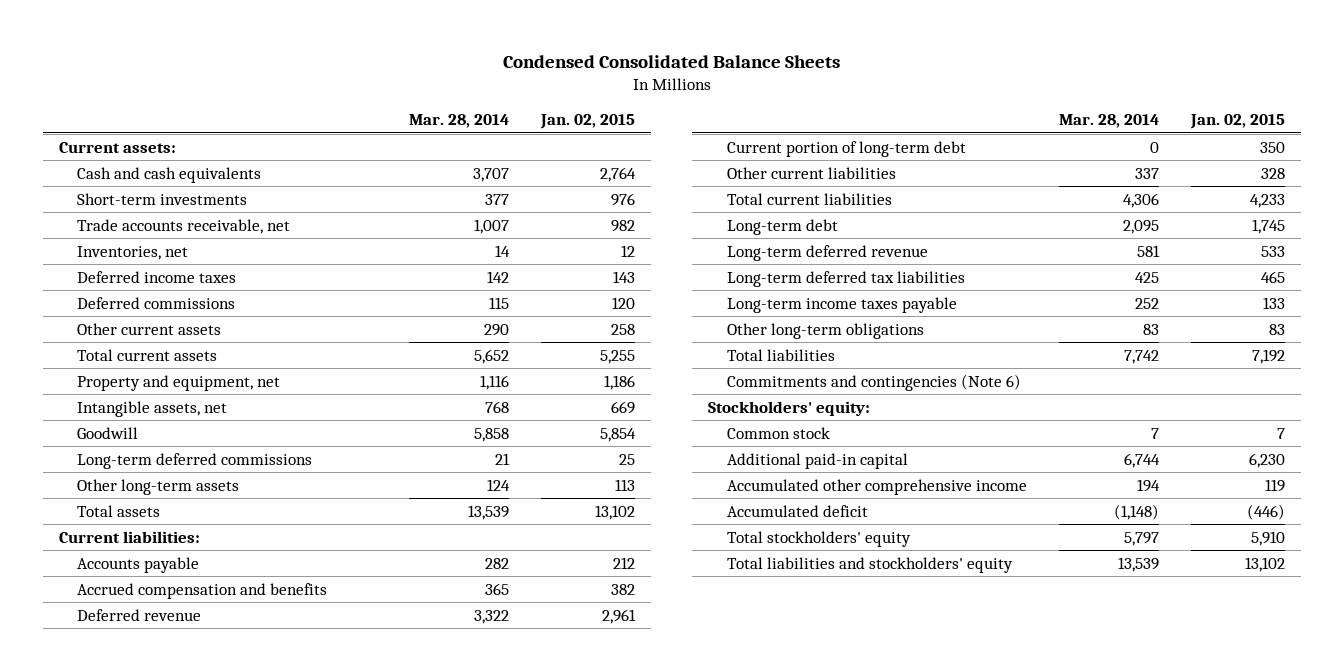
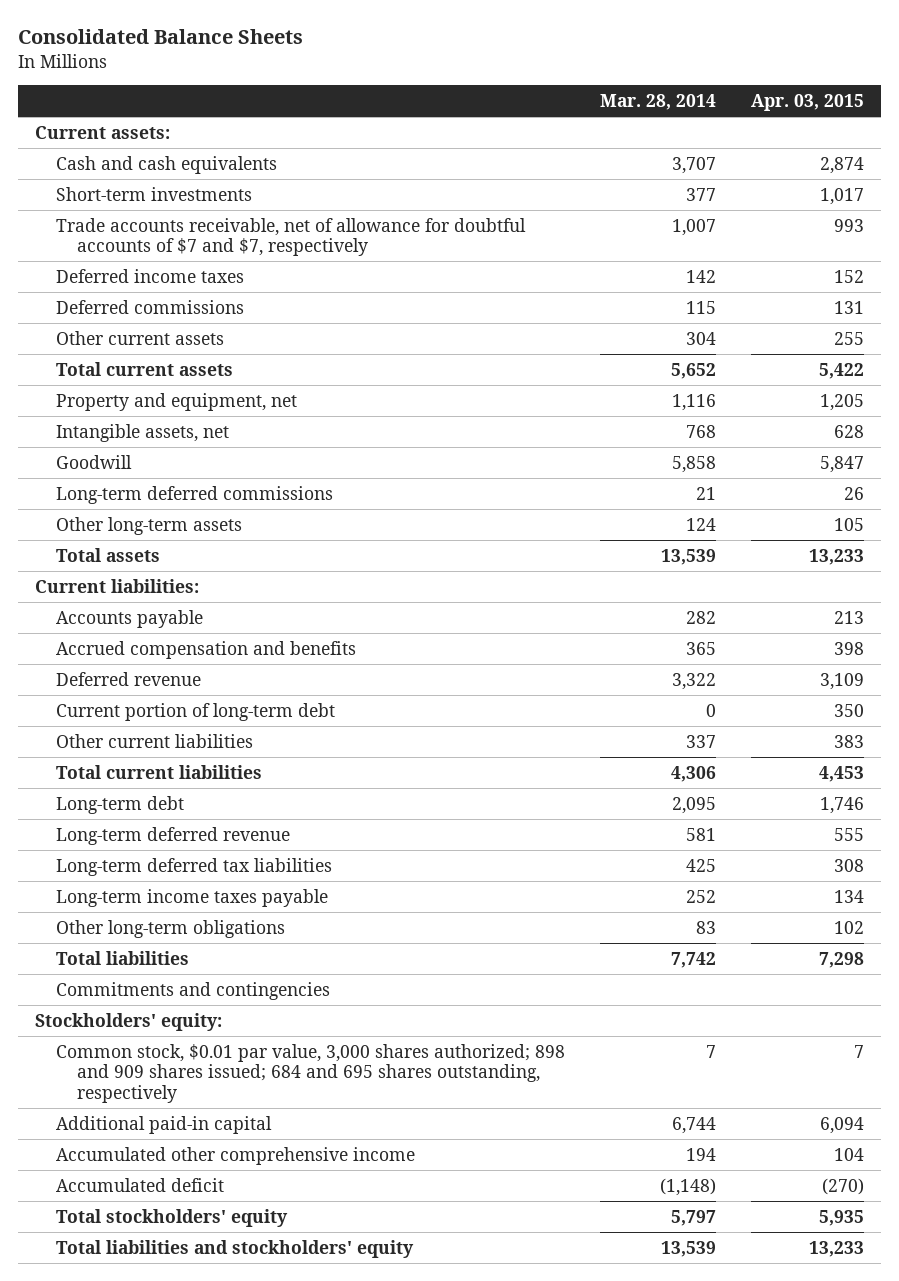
- Condensed Consolidated Balance Sheets
+ Consolidated Balance Sheets
- | Mar. 28, 2014 | Jan. 02, 2015
+ | Mar. 28, 2014 | Apr. 03, 2015
- Trade accounts receivable, net | 1,007 | 982
- Inventories, net | 14 | 12
+ Trade accounts receivable, net of allowance for doubtful accounts of $7 and $7, respectively | 1,007 | 993
- Other current assets | 290 | 258
+ Other current assets | 304 | 255
- Commitments and contingencies (Note 6)
+ Commitments and contingencies
- Common stock | 7 | 7
+ Common stock, $0.01 par value, 3,000 shares authorized; 898 and 909 shares issued; 684 and 695 shares outstanding, respectively | 7 | 7

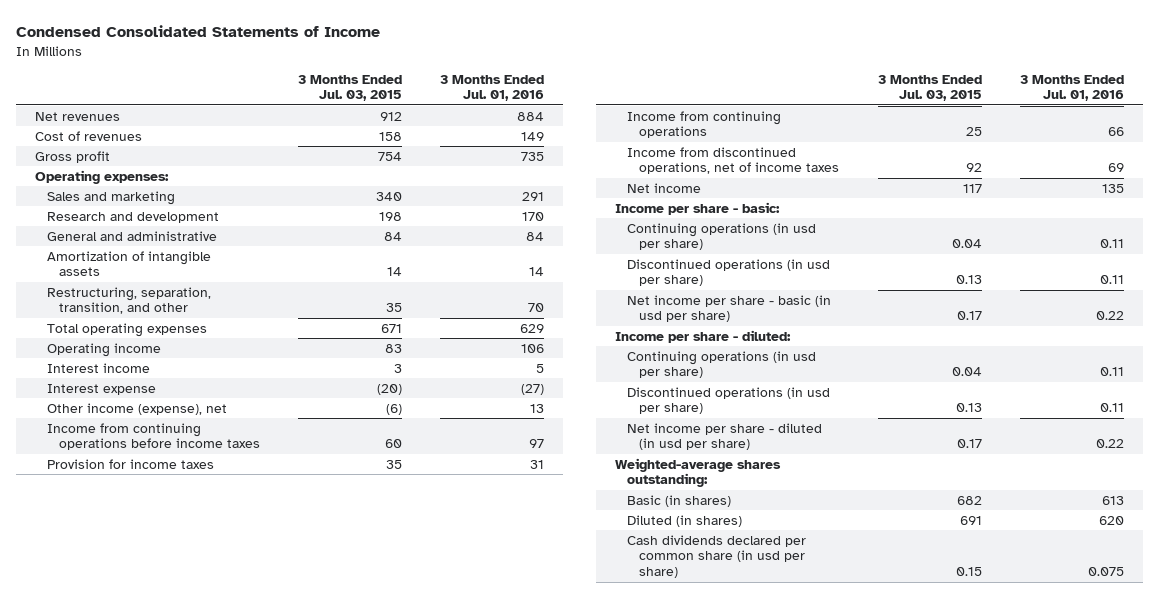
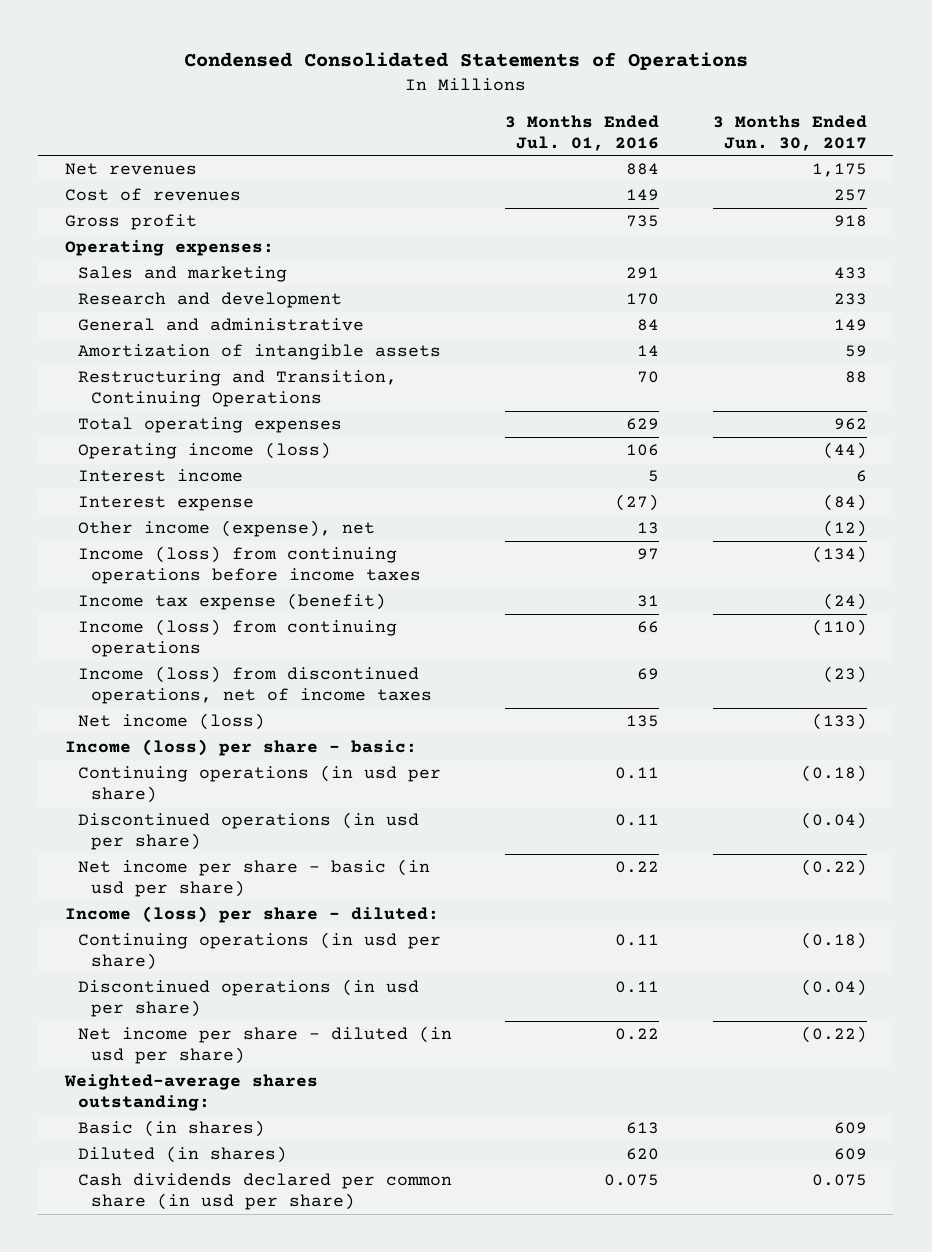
- Condensed Consolidated Statements of Income
+ Condensed Consolidated Statements of Operations
- | 3 Months Ended Jul. 03, 2015 | 3 Months Ended Jul. 01, 2016
+ | 3 Months Ended Jul. 01, 2016 | 3 Months Ended Jun. 30, 2017
- Restructuring, separation, transition, and other | 35 | 70
+ Restructuring and Transition, Continuing Operations | 70 | 88
- Operating income | 83 | 106
+ Operating income (loss) | 106 | (44)
- Income from continuing operations before income taxes | 60 | 97
- Provision for income taxes | 35 | 31
- Income from continuing operations | 25 | 66
- Income from discontinued operations, net of income taxes | 92 | 69
- Net income | 117 | 135
- Income per share - basic:
+ Income (loss) from continuing operations before income taxes | 97 | (134)
+ Income tax expense (benefit) | 31 | (24)
+ Income (loss) from continuing operations | 66 | (110)
+ Income (loss) from discontinued operations, net of income taxes | 69 | (23)
+ Net income (loss) | 135 | (133)
+ Income (loss) per share - basic:
- Income per share - diluted:
+ Income (loss) per share - diluted:

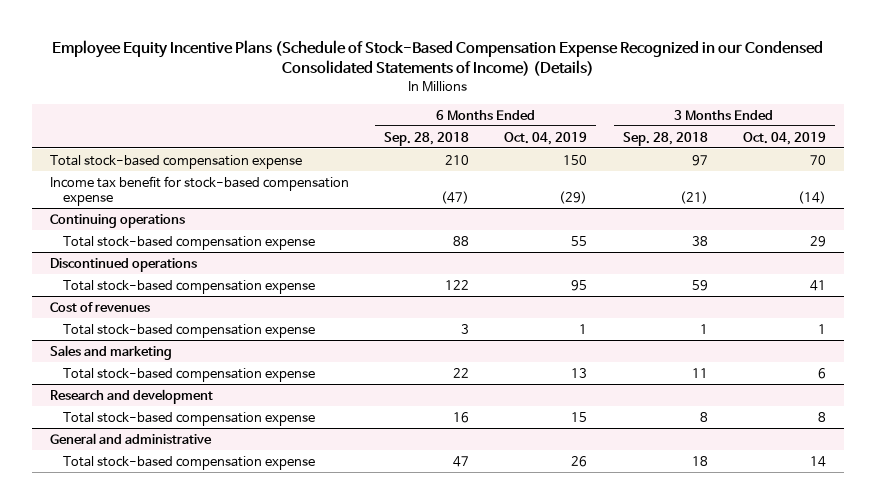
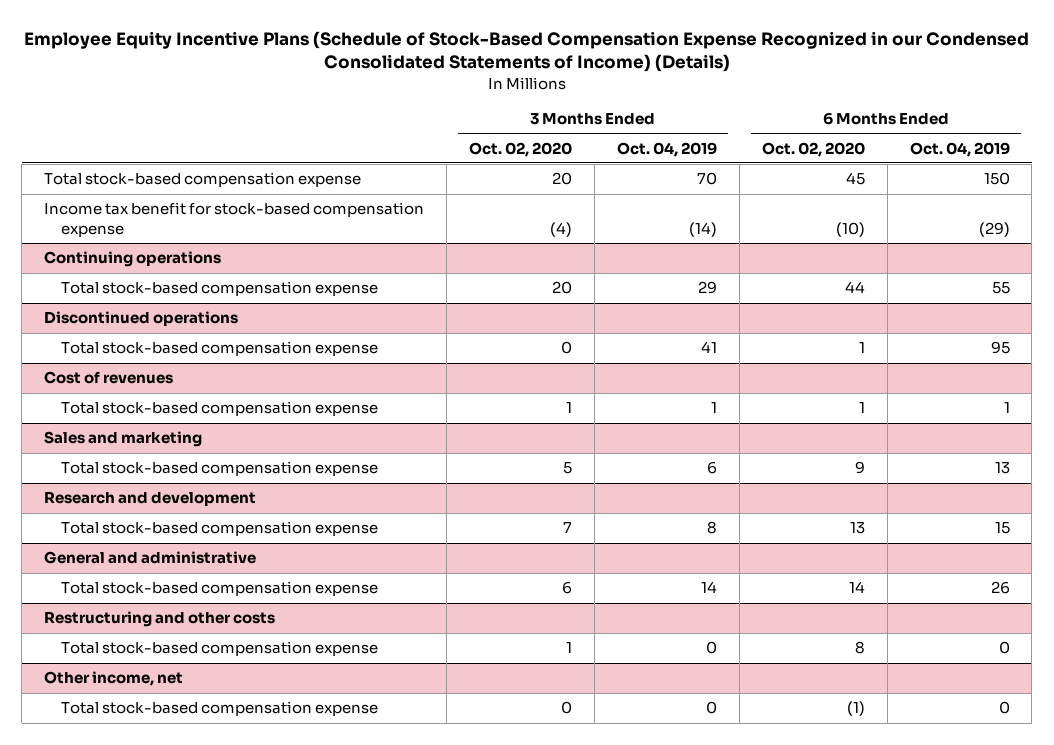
- | 6 Months Ended Sep. 28, 2018 | 6 Months Ended Oct. 04, 2019 | 3 Months Ended Sep. 28, 2018 | 3 Months Ended Oct. 04, 2019
+ | 3 Months Ended Oct. 02, 2020 | 3 Months Ended Oct. 04, 2019 | 6 Months Ended Oct. 02, 2020 | 6 Months Ended Oct. 04, 2019
+ Restructuring and other costs
+ Total stock-based compensation expense | 1 | 0 | 8 | 0
+ Other income, net
+ Total stock-based compensation expense | 0 | 0 | (1) | 0

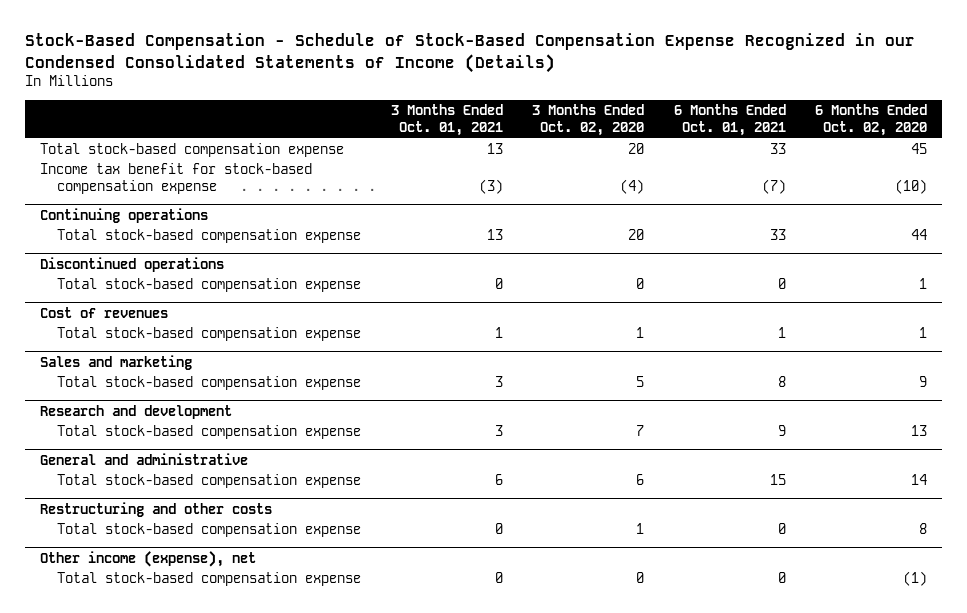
- Employee Equity Incentive Plans (Schedule of Stock-Based Compensation Expense Recognized in our Condensed Consolidated Statements of Income) (Details)
+ Stock-Based Compensation - Schedule of Stock-Based Compensation Expense Recognized in our Condensed Consolidated Statements of Income (Details)
- | 3 Months Ended Oct. 02, 2020 | 3 Months Ended Oct. 04, 2019 | 6 Months Ended Oct. 02, 2020 | 6 Months Ended Oct. 04, 2019
+ | 3 Months Ended Oct. 01, 2021 | 3 Months Ended Oct. 02, 2020 | 6 Months Ended Oct. 01, 2021 | 6 Months Ended Oct. 02, 2020
- Other income, net
+ Other income (expense), net

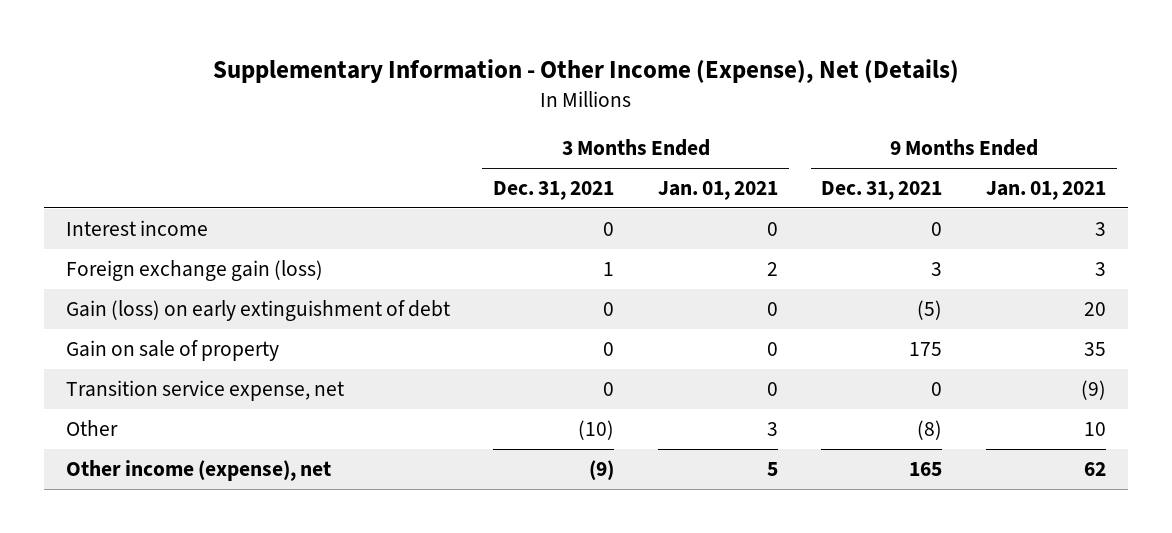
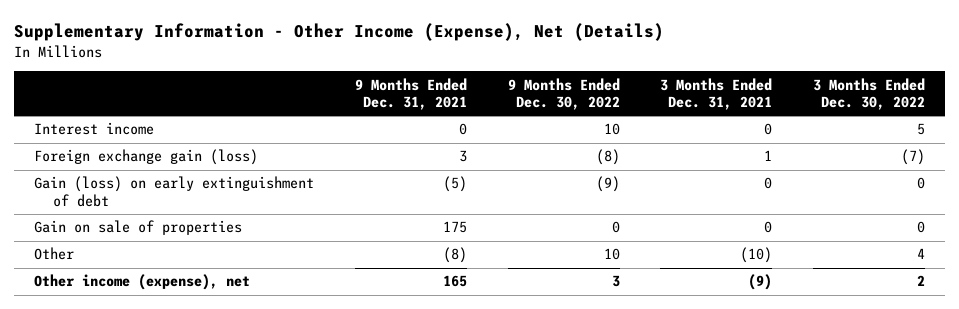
- | 3 Months Ended Dec. 31, 2021 | 3 Months Ended Jan. 01, 2021 | 9 Months Ended Dec. 31, 2021 | 9 Months Ended Jan. 01, 2021
+ | 9 Months Ended Dec. 31, 2021 | 9 Months Ended Dec. 30, 2022 | 3 Months Ended Dec. 31, 2021 | 3 Months Ended Dec. 30, 2022
- Gain on sale of property | 0 | 0 | 175 | 35
- Transition service expense, net | 0 | 0 | 0 | (9)
+ Gain on sale of properties | 175 | 0 | 0 | 0

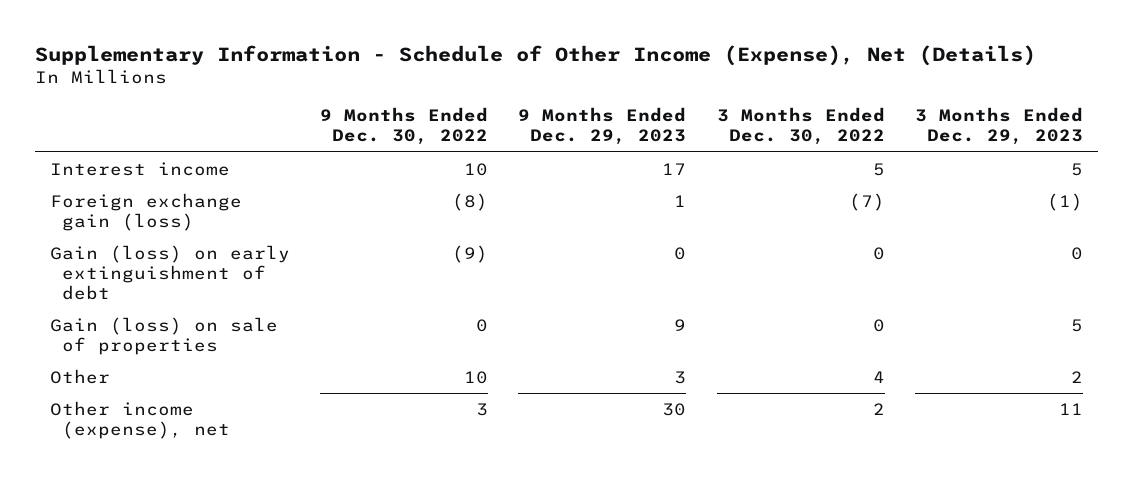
- Supplementary Information - Other Income (Expense), Net (Details)
+ Supplementary Information - Schedule of Other Income (Expense), Net (Details)
- | 9 Months Ended Dec. 31, 2021 | 9 Months Ended Dec. 30, 2022 | 3 Months Ended Dec. 31, 2021 | 3 Months Ended Dec. 30, 2022
+ | 9 Months Ended Dec. 30, 2022 | 9 Months Ended Dec. 29, 2023 | 3 Months Ended Dec. 30, 2022 | 3 Months Ended Dec. 29, 2023
- Gain on sale of properties | 175 | 0 | 0 | 0
+ Gain (loss) on sale of properties | 0 | 9 | 0 | 5

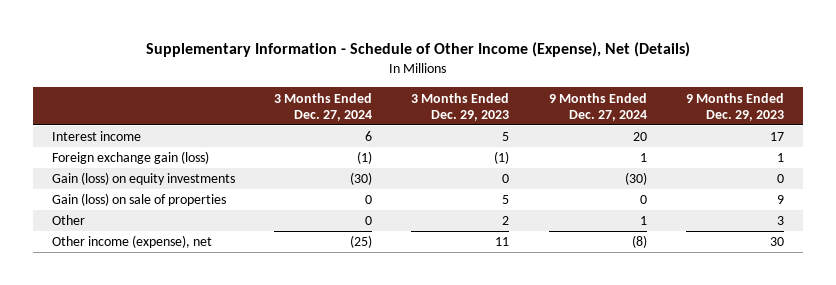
- | 9 Months Ended Dec. 30, 2022 | 9 Months Ended Dec. 29, 2023 | 3 Months Ended Dec. 30, 2022 | 3 Months Ended Dec. 29, 2023
+ | 3 Months Ended Dec. 27, 2024 | 3 Months Ended Dec. 29, 2023 | 9 Months Ended Dec. 27, 2024 | 9 Months Ended Dec. 29, 2023
- Gain (loss) on early extinguishment of debt | (9) | 0 | 0 | 0
+ Gain (loss) on equity investments | (30) | 0 | (30) | 0

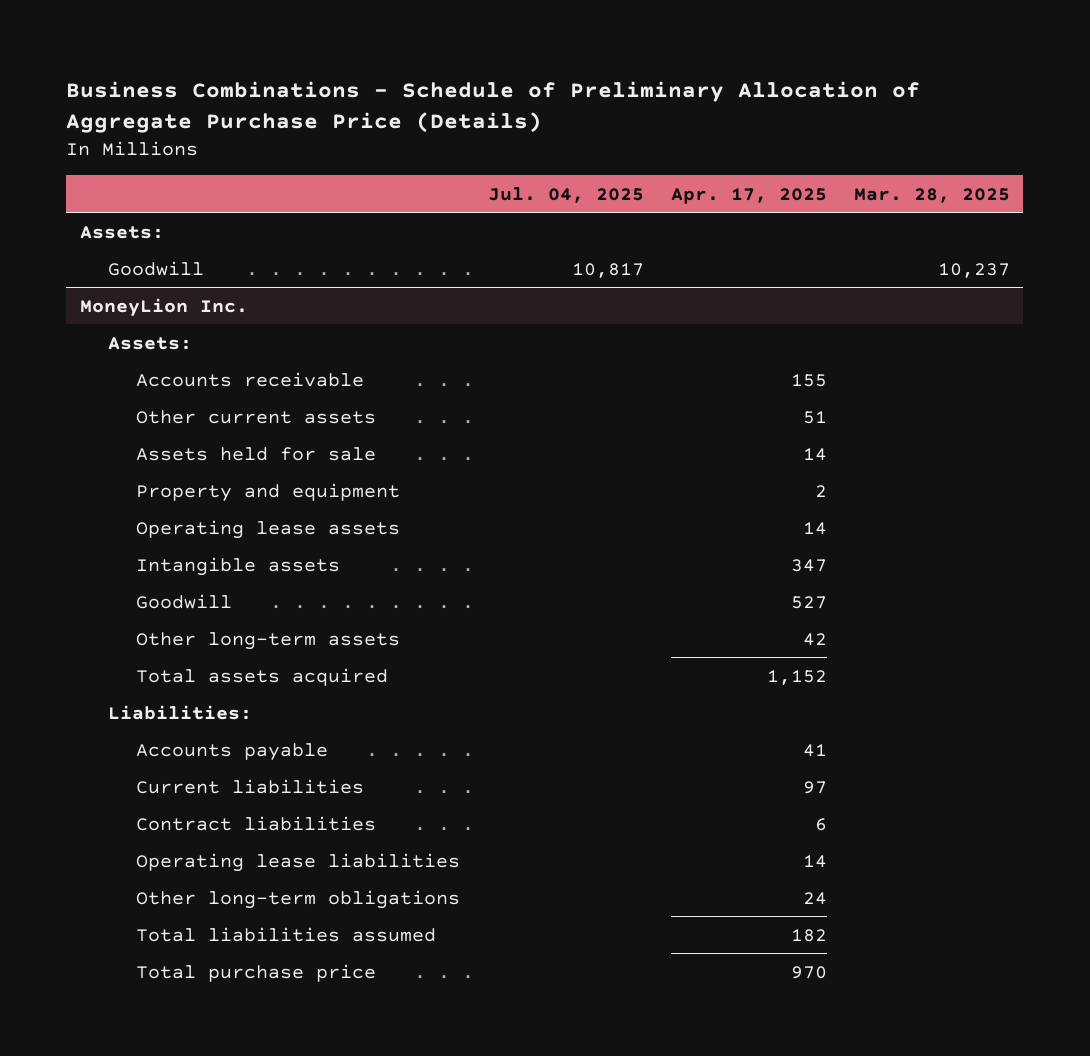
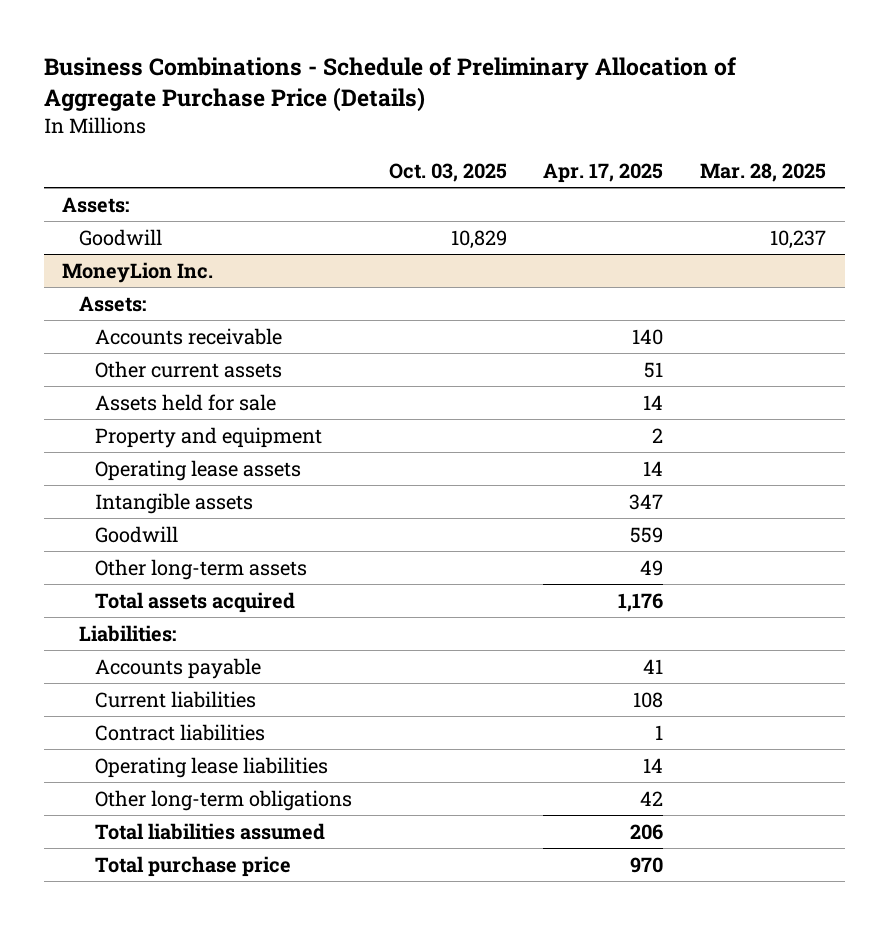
- | Jul. 04, 2025 | Apr. 17, 2025 | Mar. 28, 2025
+ | Oct. 03, 2025 | Apr. 17, 2025 | Mar. 28, 2025
@ MoneyLion Inc.
- Accounts receivable | | 155 |
+ Accounts receivable | | 140 |
- Goodwill | | 527 |
- Other long-term assets | | 42 |
- Total assets acquired | | 1,152 |
+ Goodwill | | 559 |
+ Other long-term assets | | 49 |
+ Total assets acquired | | 1,176 |
- Current liabilities | | 97 |
- Contract liabilities | | 6 |
+ Current liabilities | | 108 |
+ Contract liabilities | | 1 |
- Other long-term obligations | | 24 |
- Total liabilities assumed | | 182 |
+ Other long-term obligations | | 42 |
+ Total liabilities assumed | | 206 |

